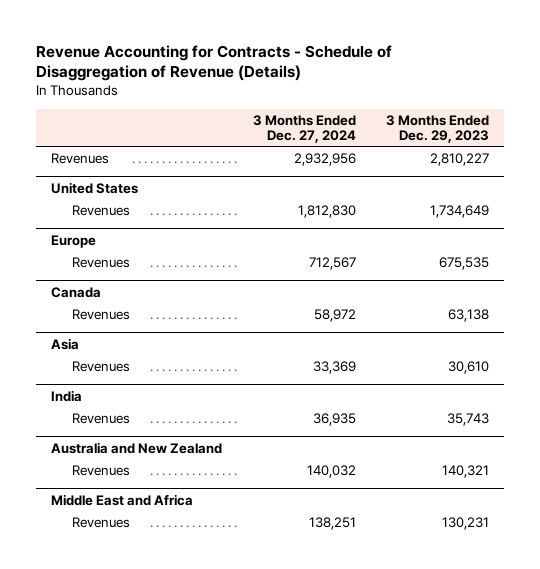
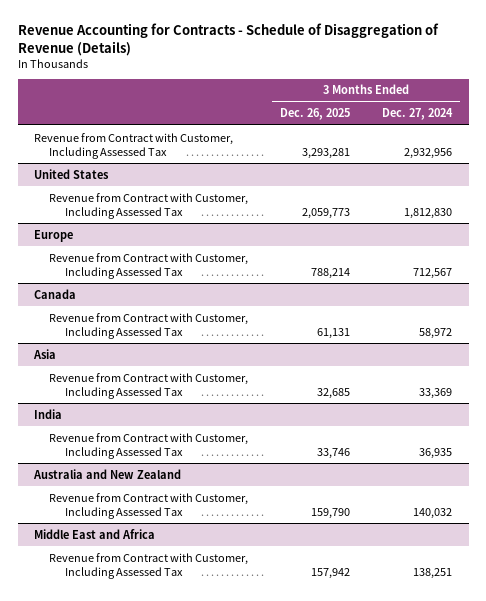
- | 3 Months Ended Dec. 27, 2024 | 3 Months Ended Dec. 29, 2023
+ | 3 Months Ended Dec. 26, 2025 | 3 Months Ended Dec. 27, 2024
- Revenues | 2,932,956 | 2,810,227
+ Revenue from Contract with Customer, Including Assessed Tax | 3,293,281 | 2,932,956
@ United States
- Revenues | 1,812,830 | 1,734,649
+ Revenue from Contract with Customer, Including Assessed Tax | 2,059,773 | 1,812,830
@ Europe
- Revenues | 712,567 | 675,535
+ Revenue from Contract with Customer, Including Assessed Tax | 788,214 | 712,567
@ Canada
- Revenues | 58,972 | 63,138
+ Revenue from Contract with Customer, Including Assessed Tax | 61,131 | 58,972
@ Asia
- Revenues | 33,369 | 30,610
+ Revenue from Contract with Customer, Including Assessed Tax | 32,685 | 33,369
@ India
- Revenues | 36,935 | 35,743
+ Revenue from Contract with Customer, Including Assessed Tax | 33,746 | 36,935
@ Australia and New Zealand
- Revenues | 140,032 | 140,321
+ Revenue from Contract with Customer, Including Assessed Tax | 159,790 | 140,032
@ Middle East and Africa
- Revenues | 138,251 | 130,231
+ Revenue from Contract with Customer, Including Assessed Tax | 157,942 | 138,251

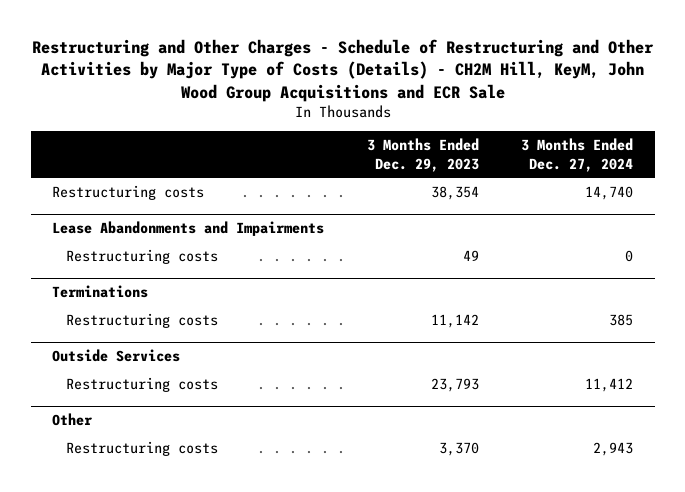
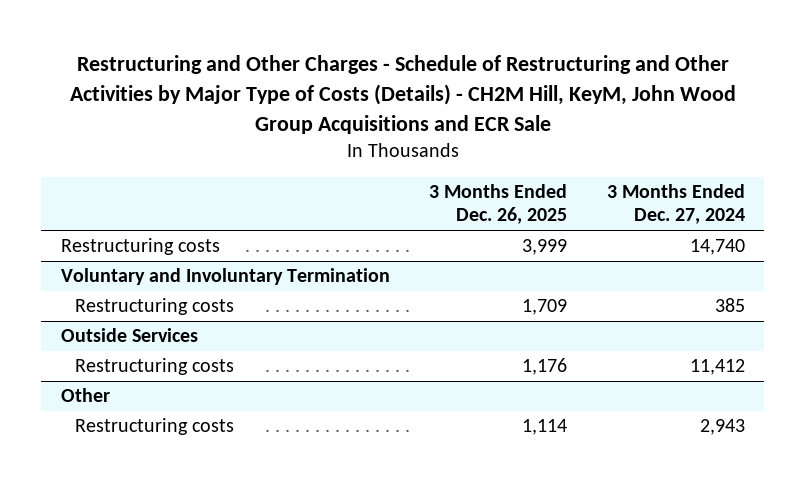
- | 3 Months Ended Dec. 29, 2023 | 3 Months Ended Dec. 27, 2024
+ | 3 Months Ended Dec. 26, 2025 | 3 Months Ended Dec. 27, 2024
- Lease Abandonments and Impairments
- Restructuring costs | 49 | 0
- Terminations
+ Voluntary and Involuntary Termination

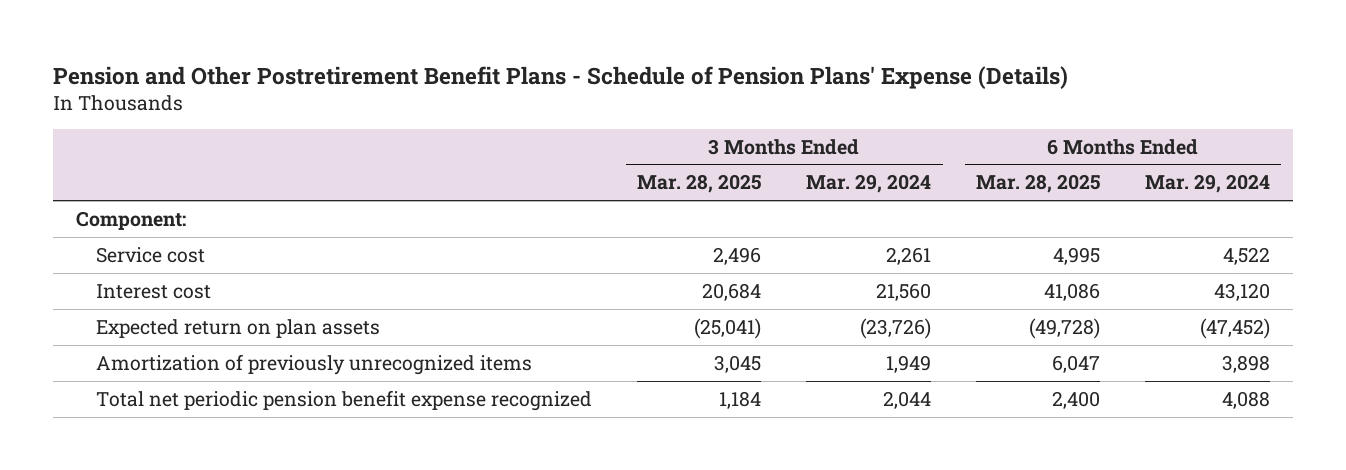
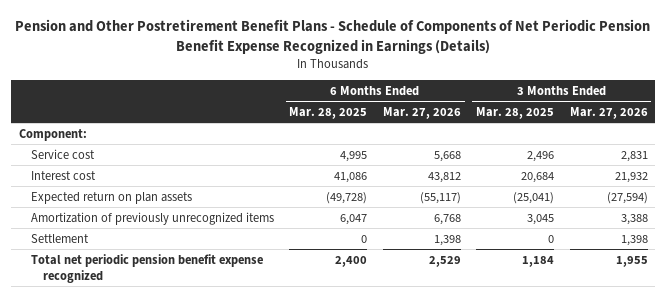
- Pension and Other Postretirement Benefit Plans - Schedule of Pension Plans' Expense (Details)
+ Pension and Other Postretirement Benefit Plans - Schedule of Components of Net Periodic Pension Benefit Expense Recognized in Earnings (Details)
- | 3 Months Ended Mar. 28, 2025 | 3 Months Ended Mar. 29, 2024 | 6 Months Ended Mar. 28, 2025 | 6 Months Ended Mar. 29, 2024
+ | 6 Months Ended Mar. 28, 2025 | 6 Months Ended Mar. 27, 2026 | 3 Months Ended Mar. 28, 2025 | 3 Months Ended Mar. 27, 2026
+ Settlement | 0 | 1,398 | 0 | 1,398

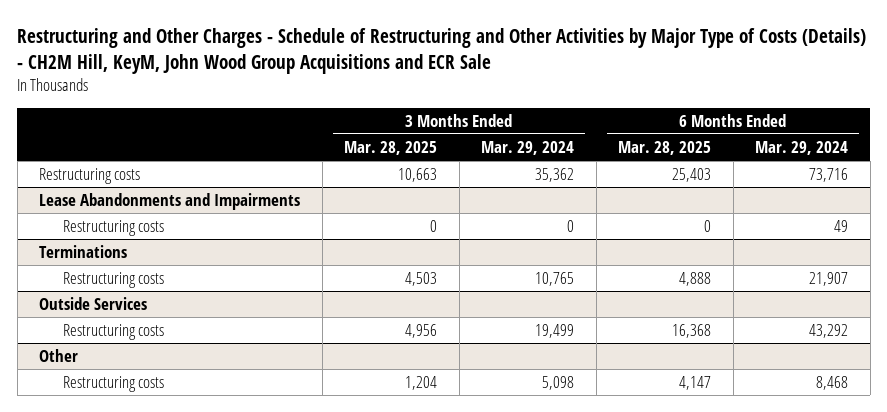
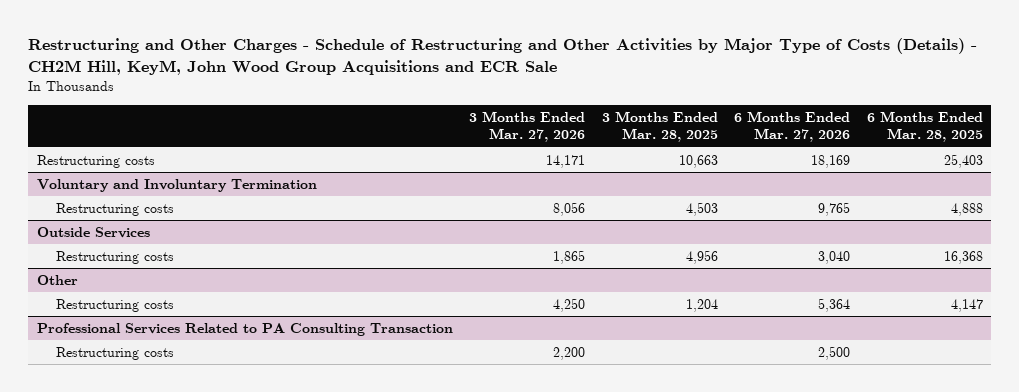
- | 3 Months Ended Mar. 28, 2025 | 3 Months Ended Mar. 29, 2024 | 6 Months Ended Mar. 28, 2025 | 6 Months Ended Mar. 29, 2024
+ | 3 Months Ended Mar. 27, 2026 | 3 Months Ended Mar. 28, 2025 | 6 Months Ended Mar. 27, 2026 | 6 Months Ended Mar. 28, 2025
- Lease Abandonments and Impairments
- Restructuring costs | 0 | 0 | 0 | 49
- Terminations
+ Voluntary and Involuntary Termination
+ Professional Services Related to PA Consulting Transaction
+ Restructuring costs | 2,200 | | 2,500 |

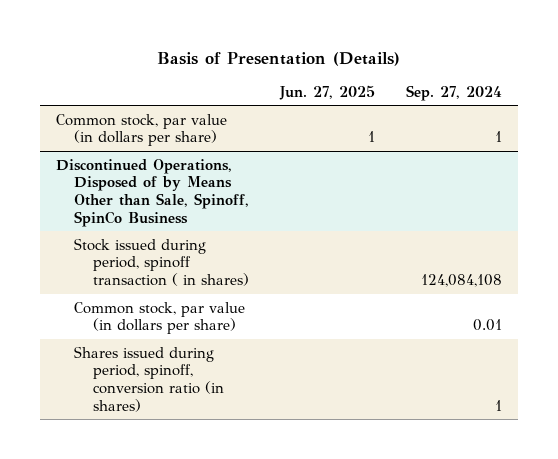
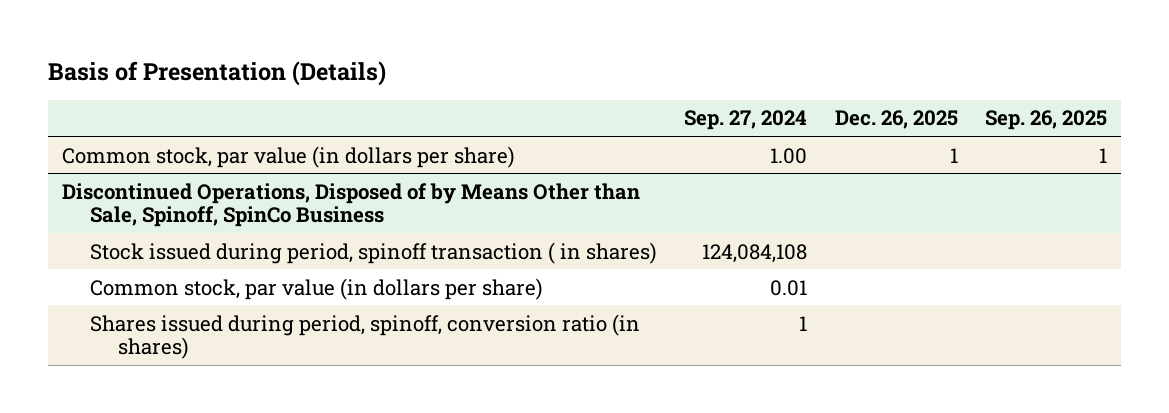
- | Jun. 27, 2025 | Sep. 27, 2024
+ | Sep. 27, 2024 | Dec. 26, 2025 | Sep. 26, 2025
- Common stock, par value (in dollars per share) | 1 | 1
+ Common stock, par value (in dollars per share) | 1.00 | 1 | 1

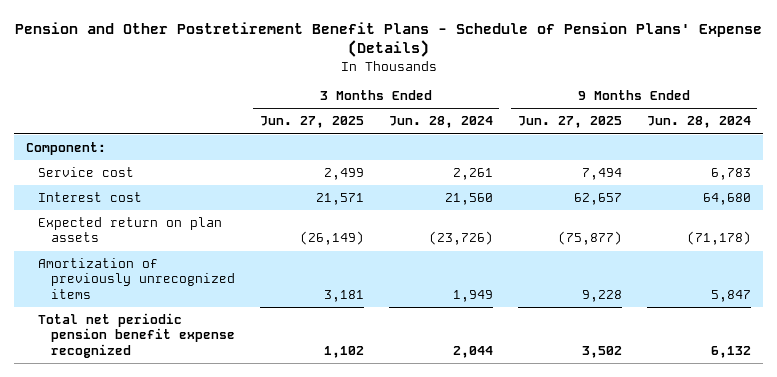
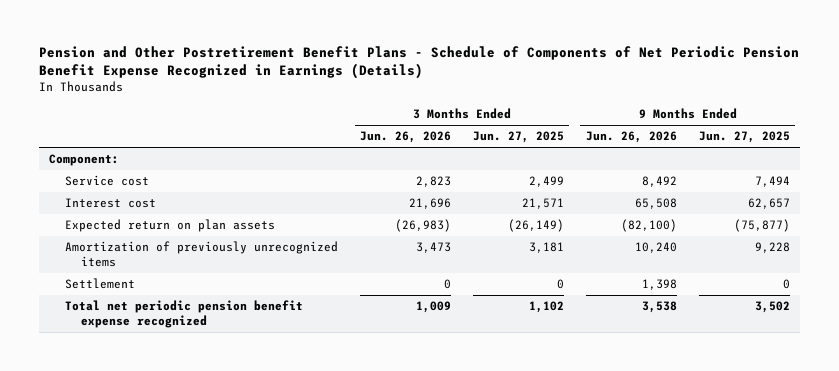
- Pension and Other Postretirement Benefit Plans - Schedule of Pension Plans' Expense (Details)
+ Pension and Other Postretirement Benefit Plans - Schedule of Components of Net Periodic Pension Benefit Expense Recognized in Earnings (Details)
- | 3 Months Ended Jun. 27, 2025 | 3 Months Ended Jun. 28, 2024 | 9 Months Ended Jun. 27, 2025 | 9 Months Ended Jun. 28, 2024
+ | 3 Months Ended Jun. 26, 2026 | 3 Months Ended Jun. 27, 2025 | 9 Months Ended Jun. 26, 2026 | 9 Months Ended Jun. 27, 2025
+ Settlement | 0 | 0 | 1,398 | 0

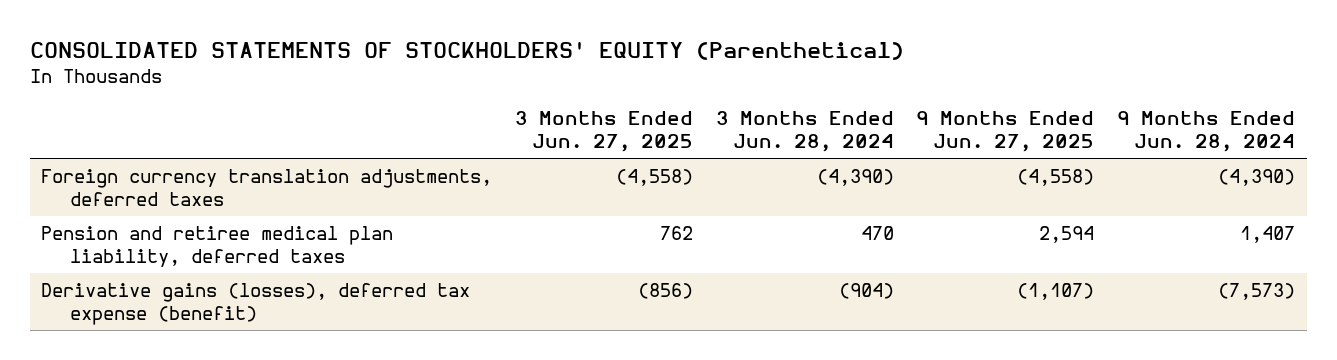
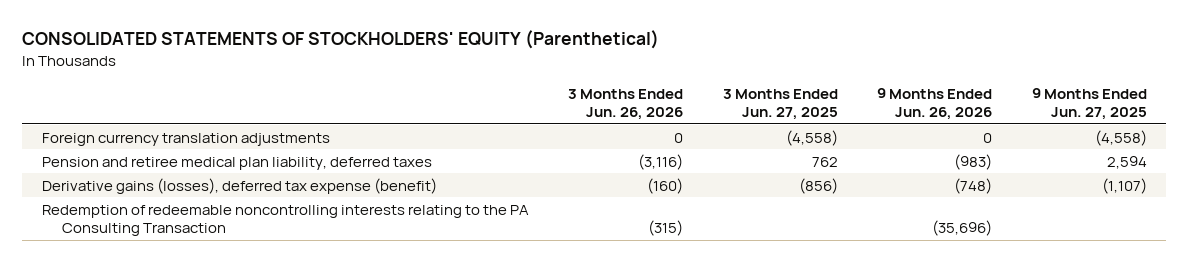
- | 3 Months Ended Jun. 27, 2025 | 3 Months Ended Jun. 28, 2024 | 9 Months Ended Jun. 27, 2025 | 9 Months Ended Jun. 28, 2024
+ | 3 Months Ended Jun. 26, 2026 | 3 Months Ended Jun. 27, 2025 | 9 Months Ended Jun. 26, 2026 | 9 Months Ended Jun. 27, 2025
- Foreign currency translation adjustments, deferred taxes | (4,558) | (4,390) | (4,558) | (4,390)
+ Foreign currency translation adjustments | 0 | (4,558) | 0 | (4,558)
+ Redemption of redeemable noncontrolling interests relating to the PA Consulting Transaction | (315) | | (35,696) |

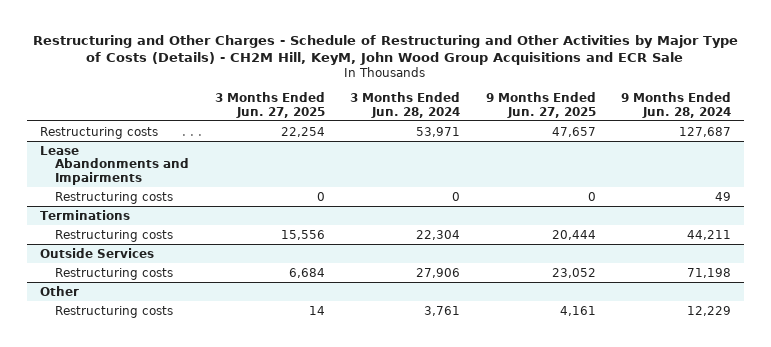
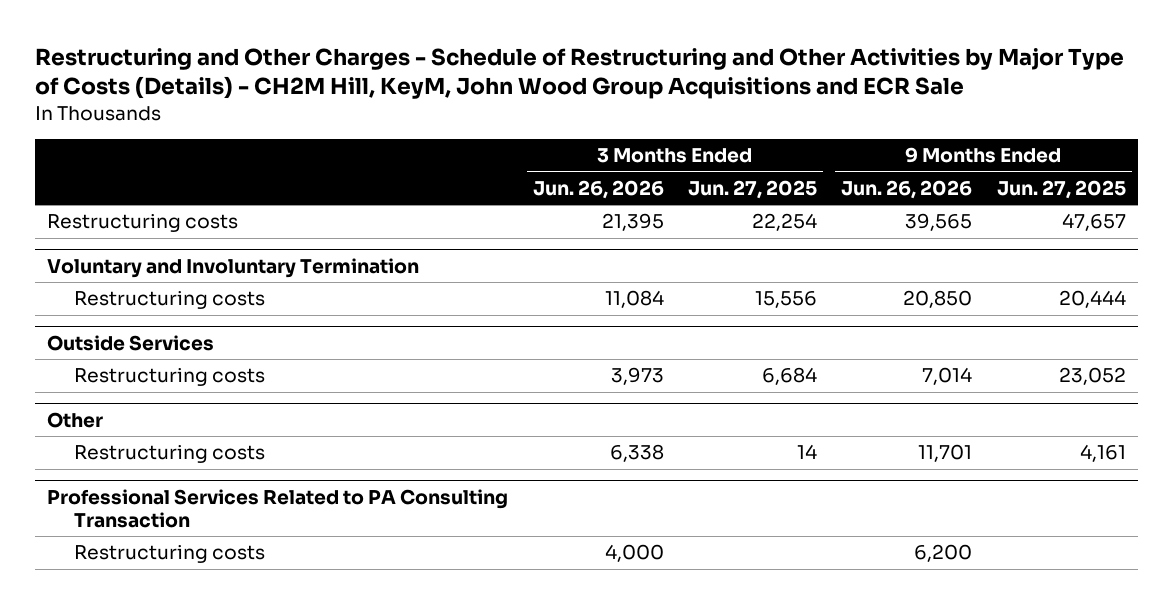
- | 3 Months Ended Jun. 27, 2025 | 3 Months Ended Jun. 28, 2024 | 9 Months Ended Jun. 27, 2025 | 9 Months Ended Jun. 28, 2024
+ | 3 Months Ended Jun. 26, 2026 | 3 Months Ended Jun. 27, 2025 | 9 Months Ended Jun. 26, 2026 | 9 Months Ended Jun. 27, 2025
- Lease Abandonments and Impairments
- Restructuring costs | 0 | 0 | 0 | 49
- Terminations
+ Voluntary and Involuntary Termination
+ Professional Services Related to PA Consulting Transaction
+ Restructuring costs | 4,000 | | 6,200 |

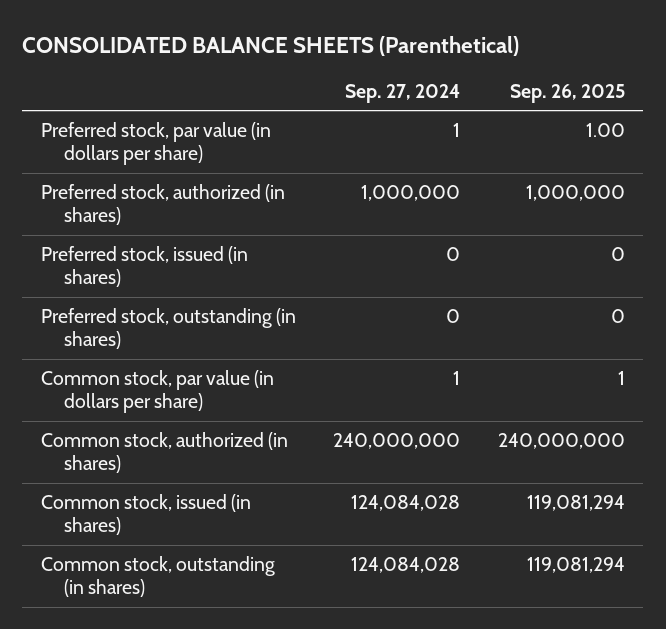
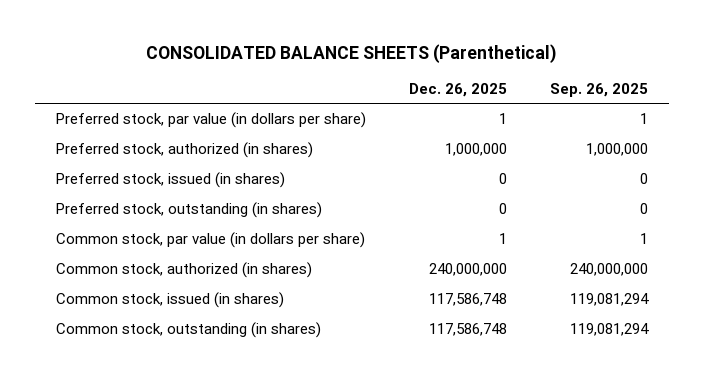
- | Sep. 27, 2024 | Sep. 26, 2025
+ | Dec. 26, 2025 | Sep. 26, 2025
- Preferred stock, par value (in dollars per share) | 1 | 1.00
+ Preferred stock, par value (in dollars per share) | 1 | 1

